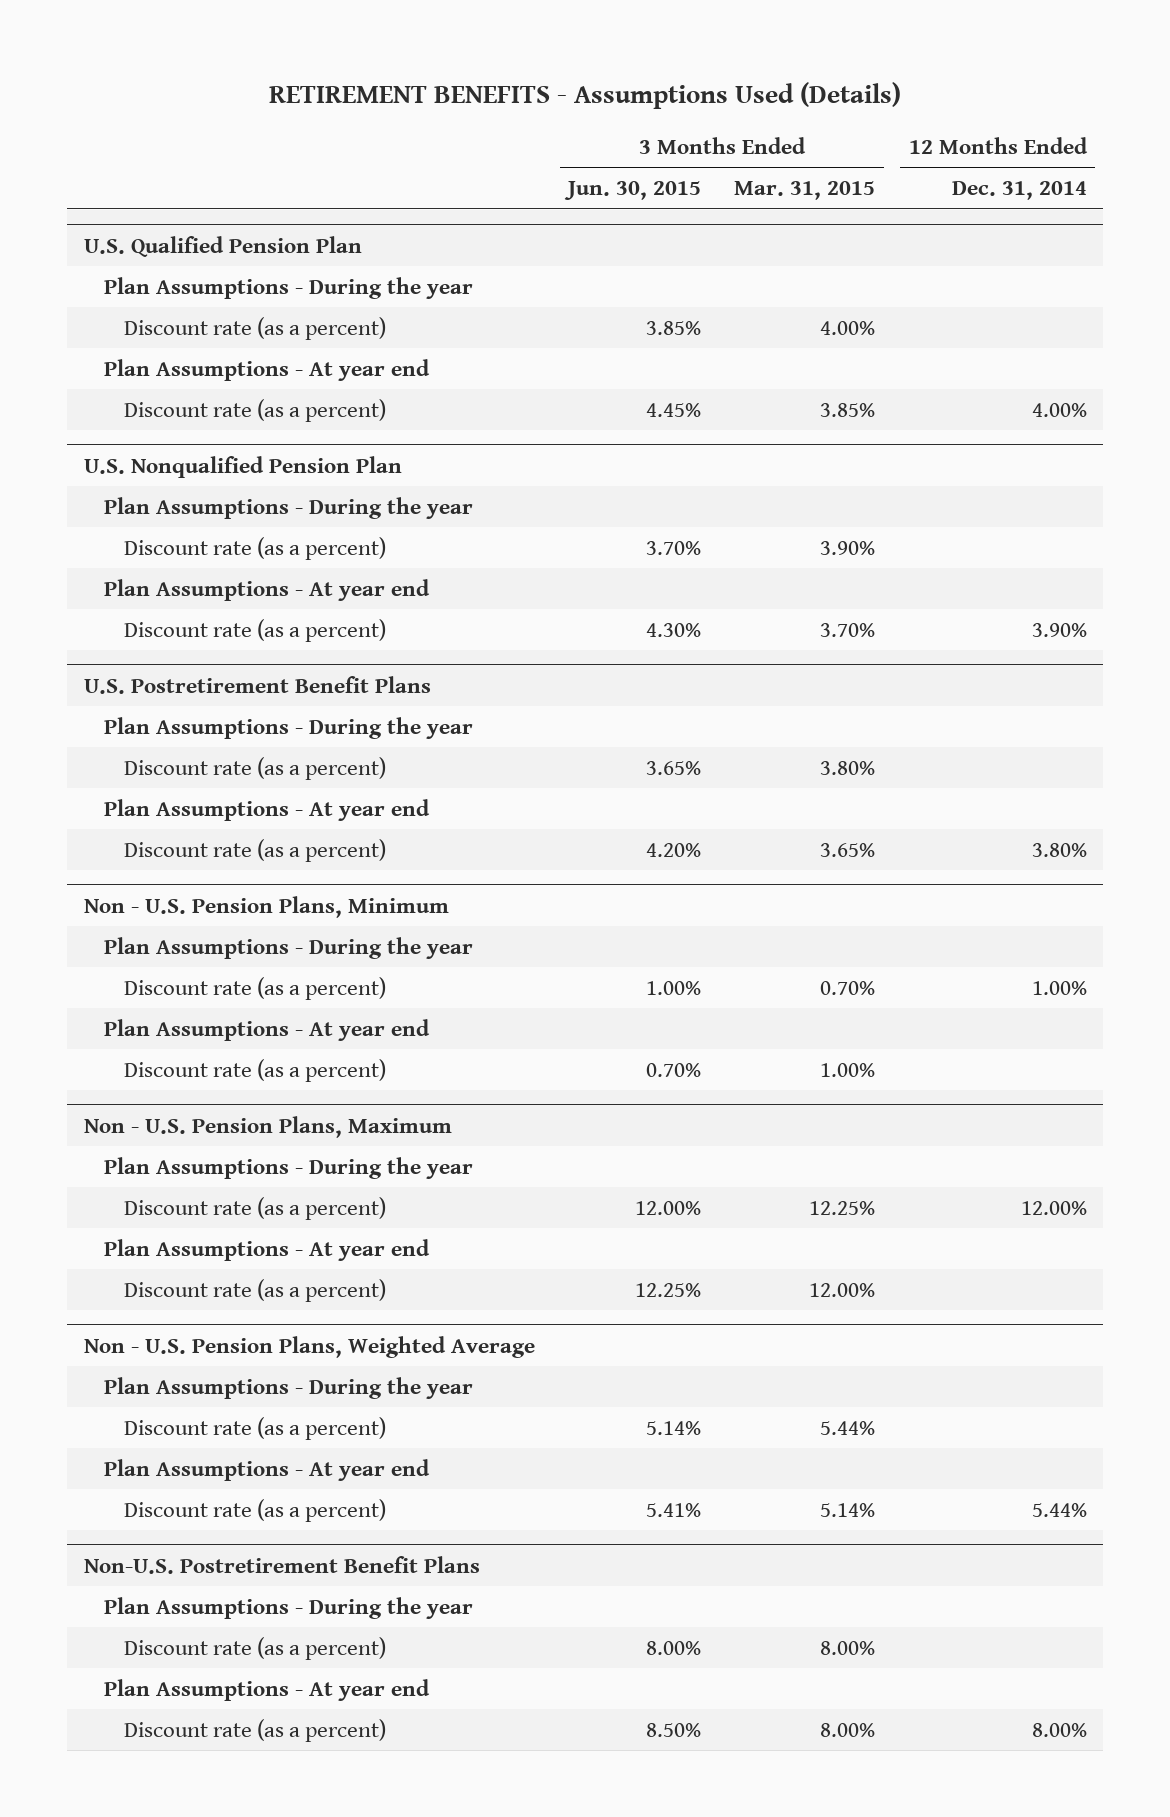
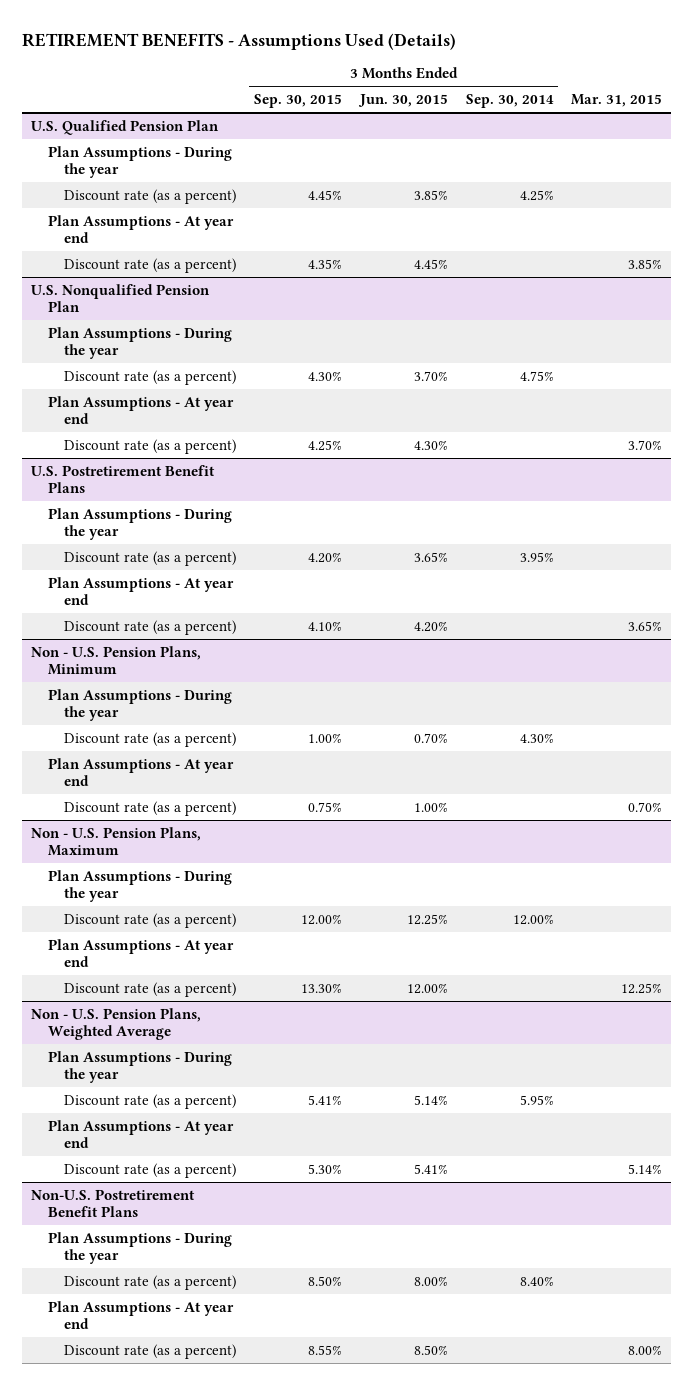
- | 3 Months Ended Jun. 30, 2015 | 3 Months Ended Mar. 31, 2015 | 12 Months Ended Dec. 31, 2014
+ | 3 Months Ended Sep. 30, 2015 | 3 Months Ended Jun. 30, 2015 | 3 Months Ended Sep. 30, 2014 | Mar. 31, 2015
@ Non - U.S. Pension Plans, Minimum
moved down: Plan Assumptions - At year end
moved down: Discount rate (as a percent) | 0.75% | 1.00% | | 0.70%
@ Non - U.S. Pension Plans, Maximum
moved down: Plan Assumptions - At year end
moved down: Discount rate (as a percent) | 13.30% | 12.00% | | 12.25%

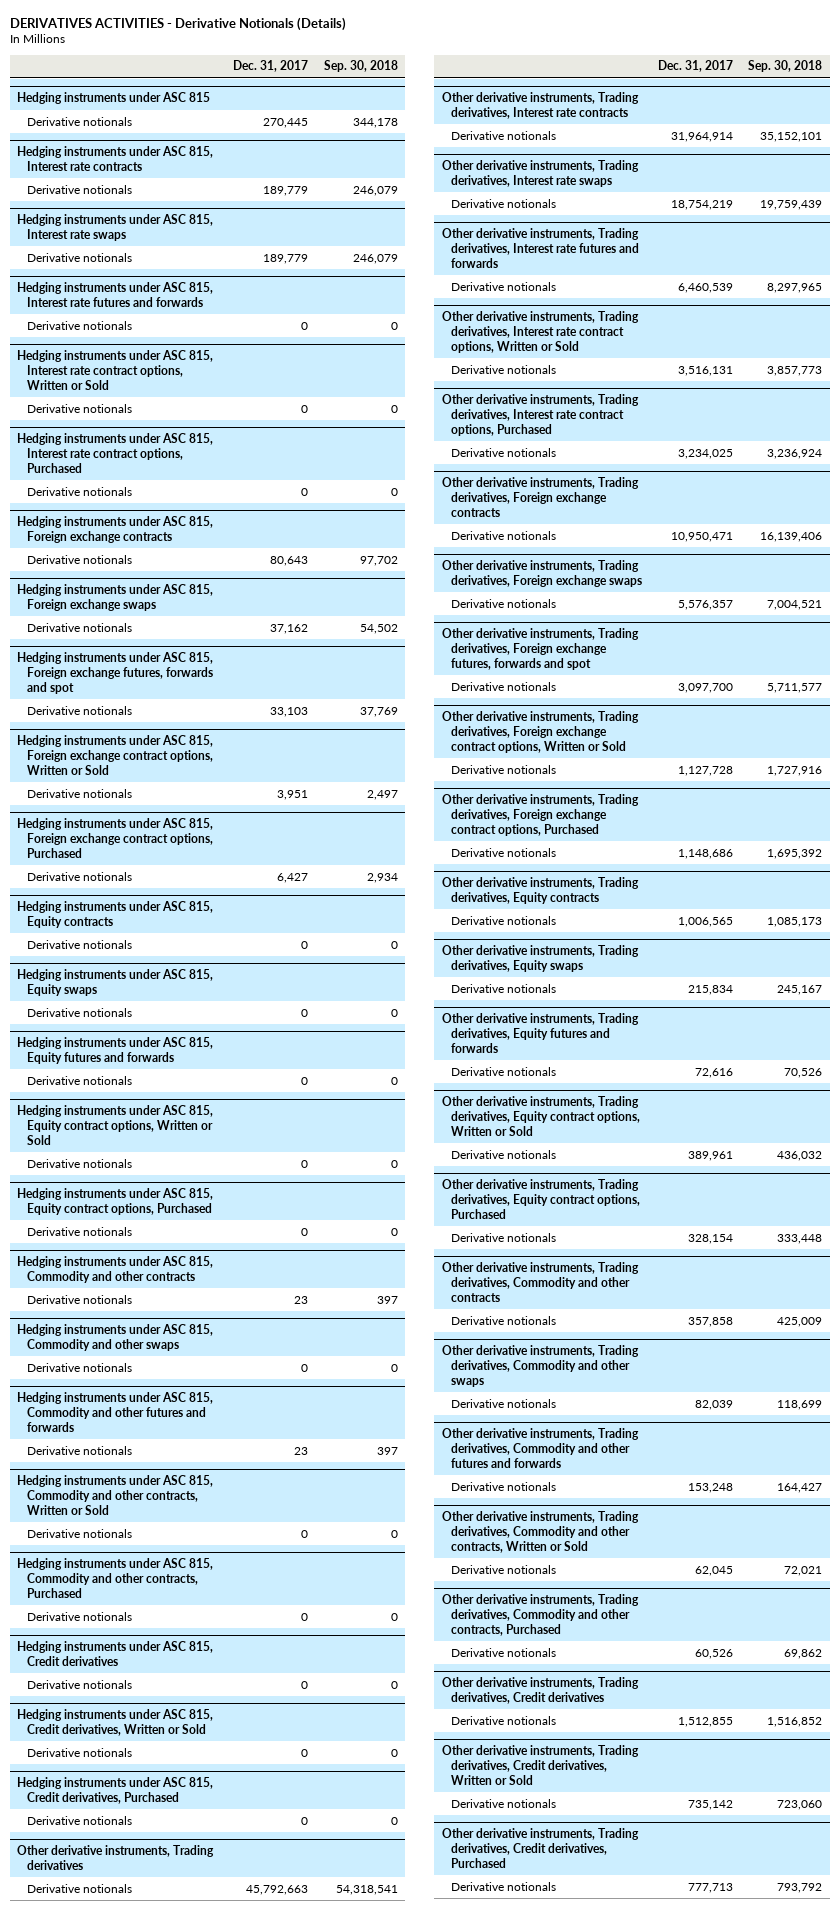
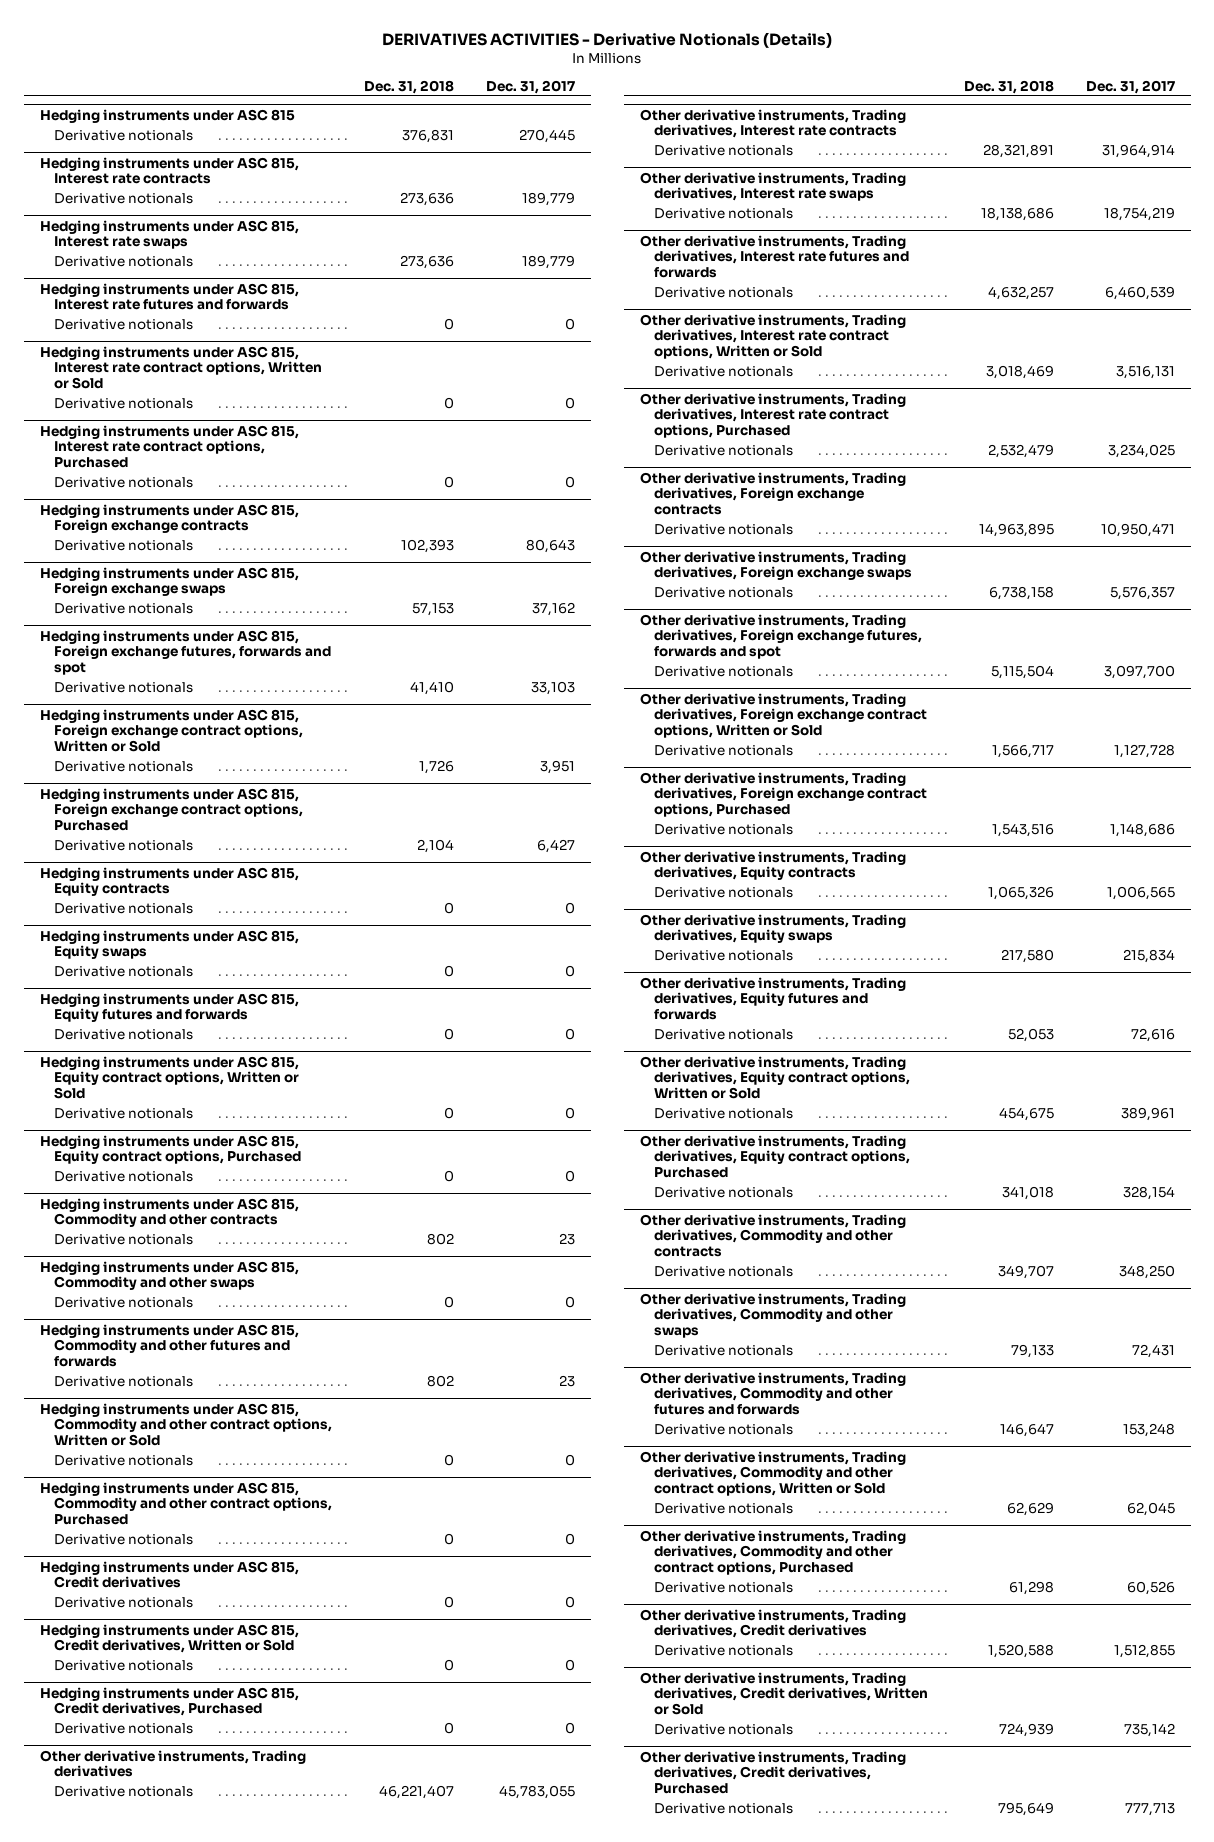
- | Dec. 31, 2017 | Sep. 30, 2018
+ | Dec. 31, 2018 | Dec. 31, 2017
- Hedging instruments under ASC 815, Commodity and other contracts, Written or Sold
+ Hedging instruments under ASC 815, Commodity and other contract options, Written or Sold
- Hedging instruments under ASC 815, Commodity and other contracts, Purchased
+ Hedging instruments under ASC 815, Commodity and other contract options, Purchased
@ Other derivative instruments, Trading derivatives
- Derivative notionals | 45,792,663 | 54,318,541
+ Derivative notionals | 46,221,407 | 45,783,055
@ Other derivative instruments, Trading derivatives, Commodity and other contracts
- Derivative notionals | 357,858 | 425,009
+ Derivative notionals | 349,707 | 348,250
@ Other derivative instruments, Trading derivatives, Commodity and other swaps
- Derivative notionals | 82,039 | 118,699
+ Derivative notionals | 79,133 | 72,431
- Other derivative instruments, Trading derivatives, Commodity and other contracts, Written or Sold
+ Other derivative instruments, Trading derivatives, Commodity and other contract options, Written or Sold
- Other derivative instruments, Trading derivatives, Commodity and other contracts, Purchased
+ Other derivative instruments, Trading derivatives, Commodity and other contract options, Purchased

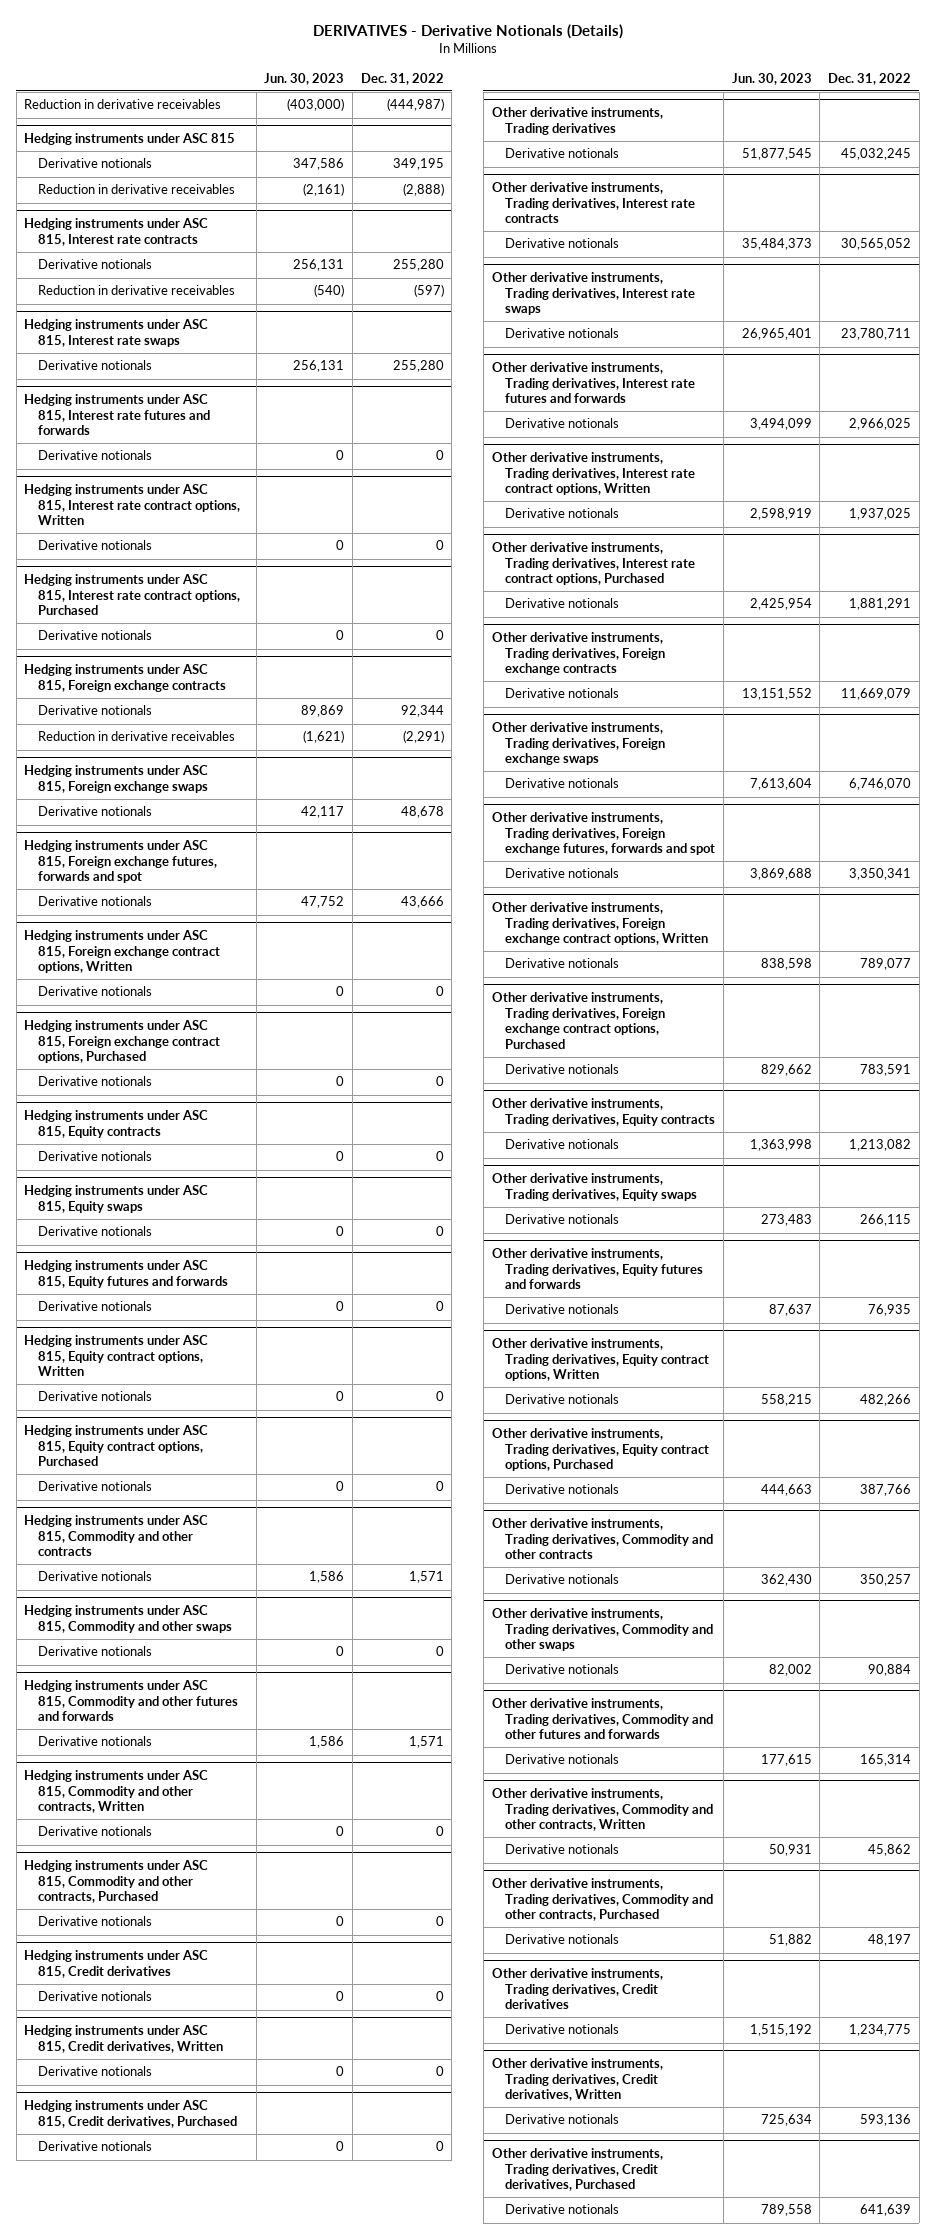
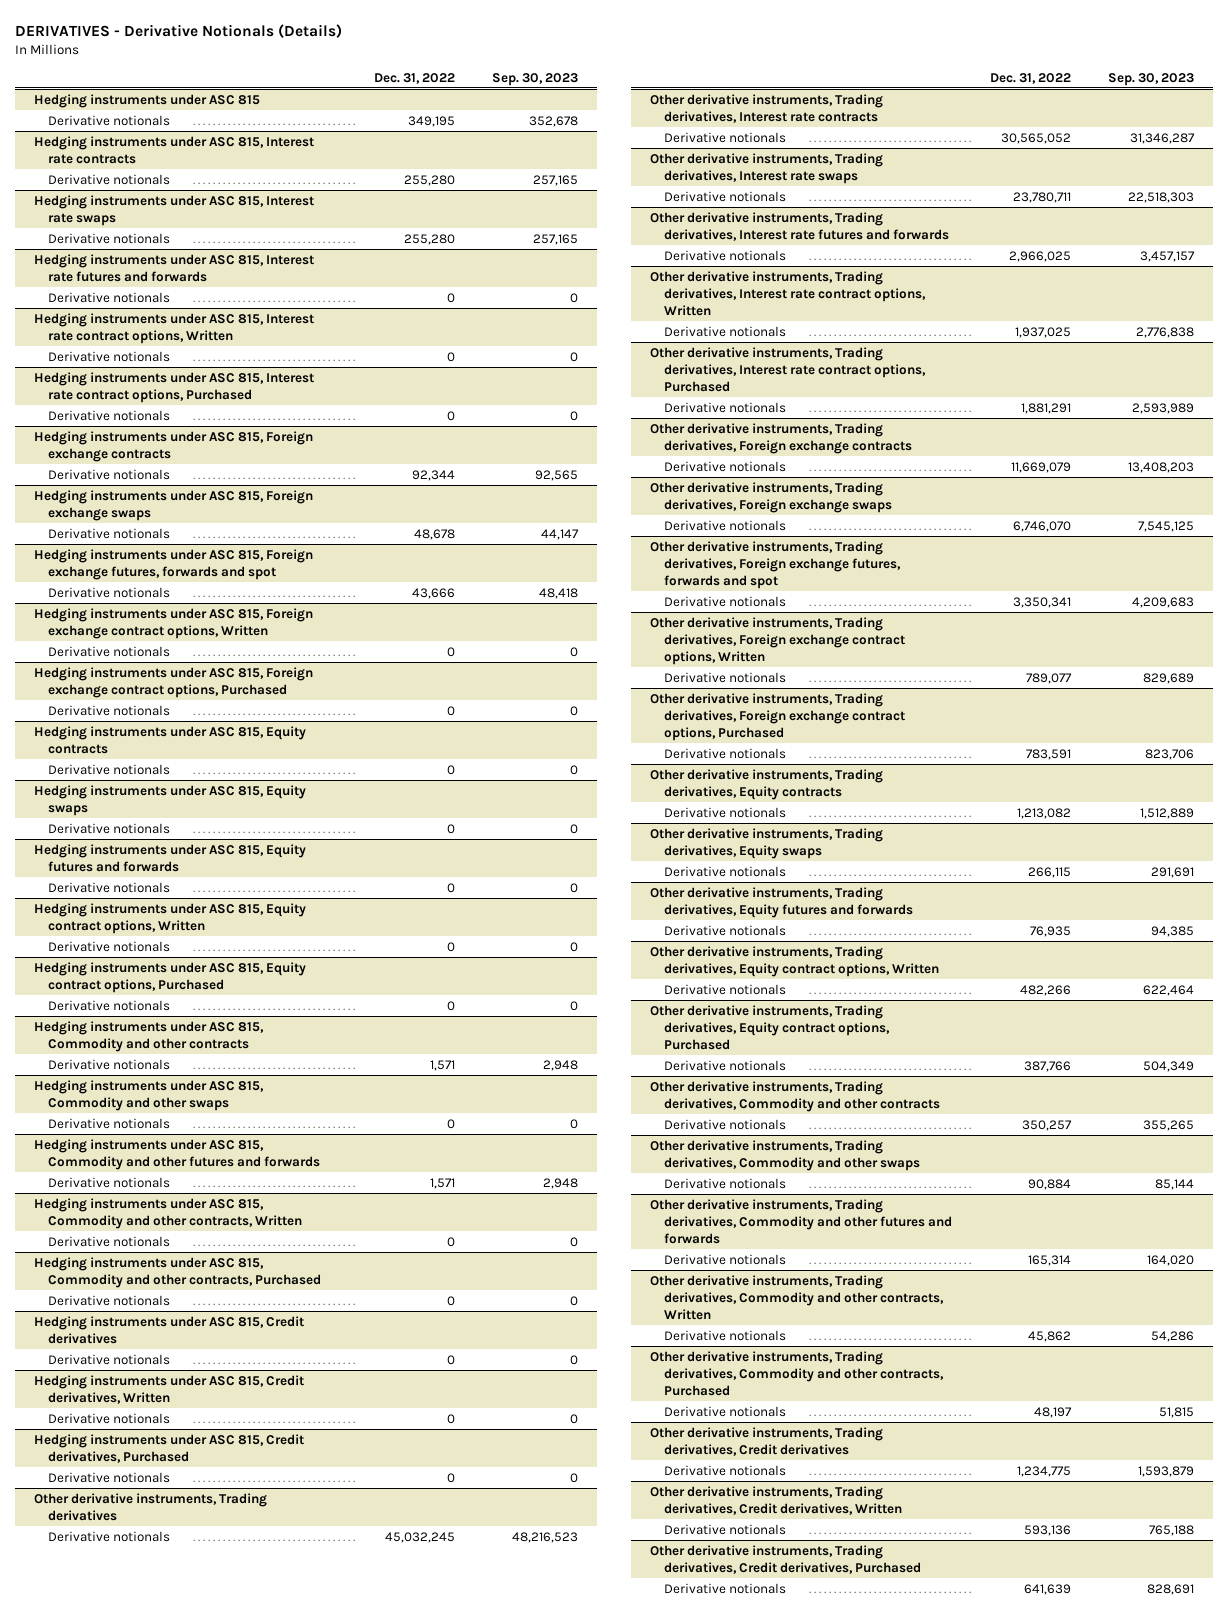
- | Jun. 30, 2023 | Dec. 31, 2022
+ | Dec. 31, 2022 | Sep. 30, 2023
- Reduction in derivative receivables | (403,000) | (444,987)
@ Hedging instruments under ASC 815
- Reduction in derivative receivables | (2,161) | (2,888)
@ Hedging instruments under ASC 815, Interest rate contracts
- Reduction in derivative receivables | (540) | (597)
@ Hedging instruments under ASC 815, Foreign exchange contracts
- Reduction in derivative receivables | (1,621) | (2,291)

